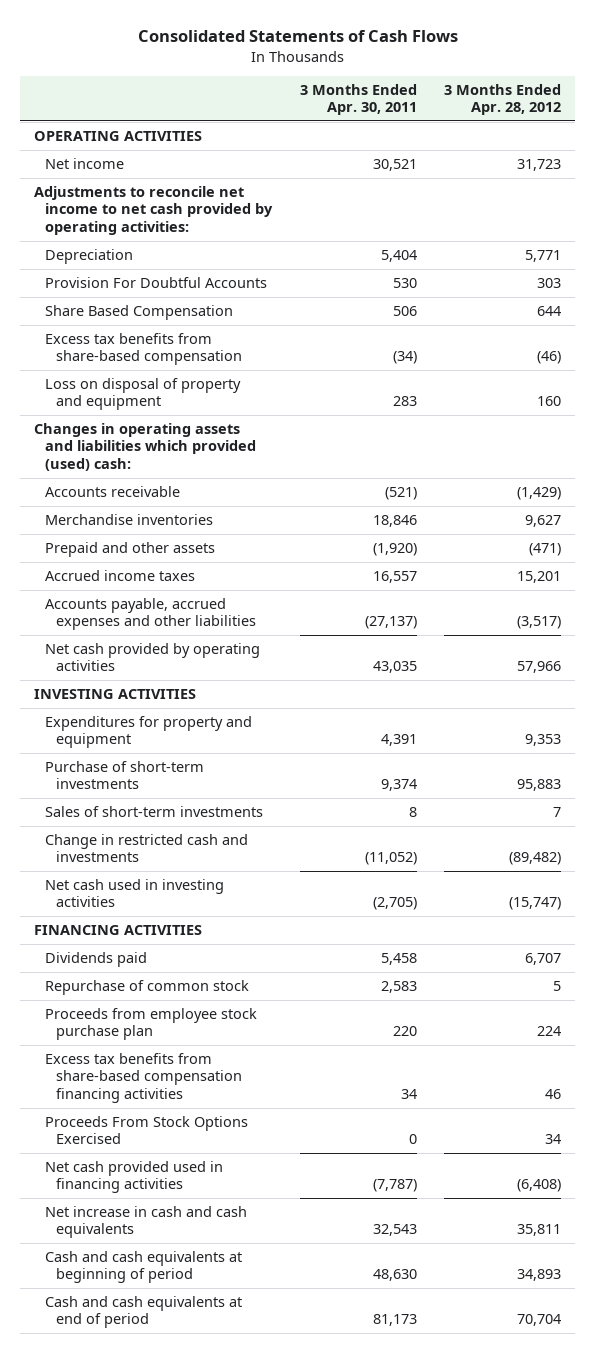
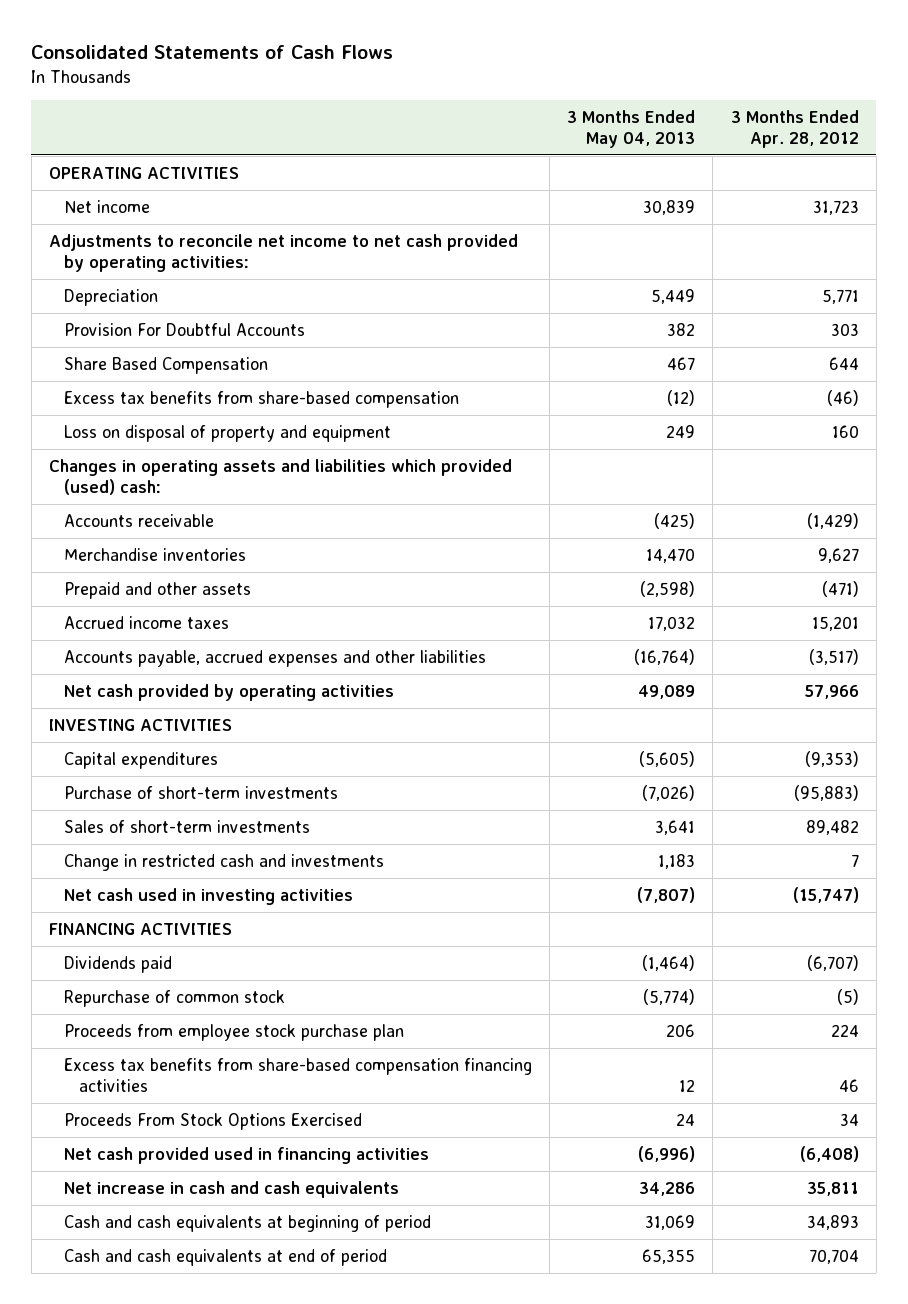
- | 3 Months Ended Apr. 30, 2011 | 3 Months Ended Apr. 28, 2012
+ | 3 Months Ended May 04, 2013 | 3 Months Ended Apr. 28, 2012
- Expenditures for property and equipment | 4,391 | 9,353
- Purchase of short-term investments | 9,374 | 95,883
- Sales of short-term investments | 8 | 7
- Change in restricted cash and investments | (11,052) | (89,482)
+ Capital expenditures | (5,605) | (9,353)
+ Purchase of short-term investments | (7,026) | (95,883)
+ Sales of short-term investments | 3,641 | 89,482
+ Change in restricted cash and investments | 1,183 | 7
- Dividends paid | 5,458 | 6,707
- Repurchase of common stock | 2,583 | 5
+ Dividends paid | (1,464) | (6,707)
+ Repurchase of common stock | (5,774) | (5)

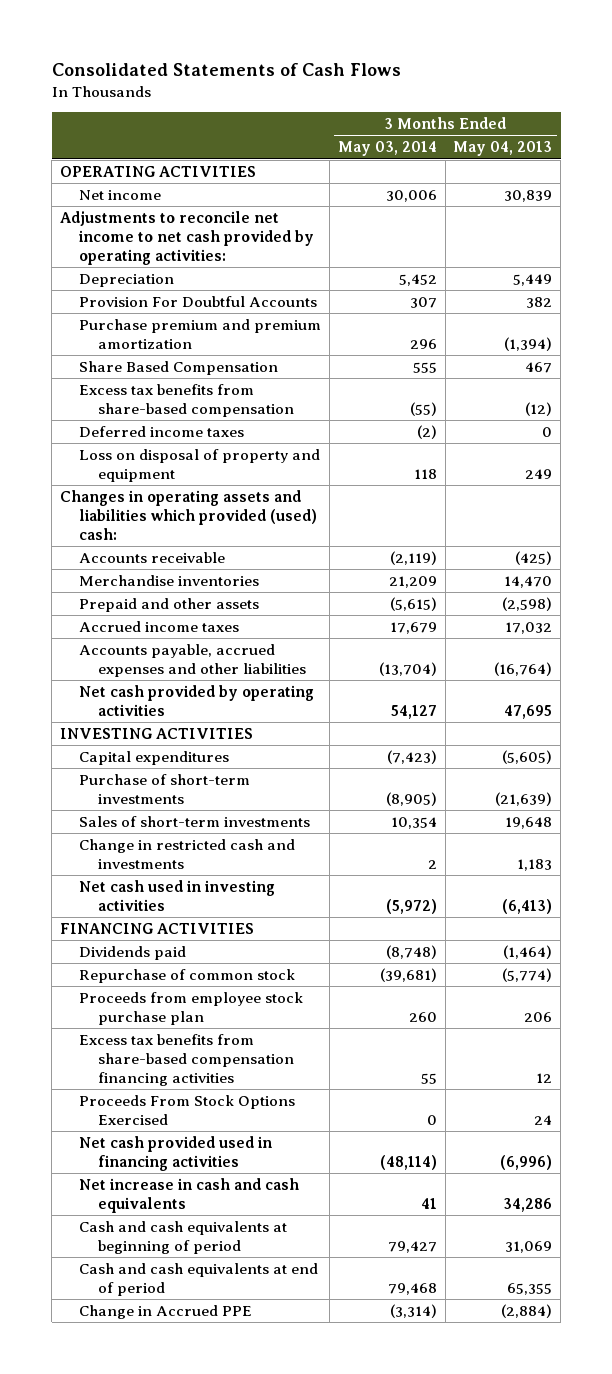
- | 3 Months Ended May 04, 2013 | 3 Months Ended Apr. 28, 2012
+ | 3 Months Ended May 03, 2014 | 3 Months Ended May 04, 2013
+ Purchase premium and premium amortization | 296 | (1,394)
+ Deferred income taxes | (2) | 0
- Net cash provided by operating activities | 49,089 | 57,966
+ Net cash provided by operating activities | 54,127 | 47,695
- Purchase of short-term investments | (7,026) | (95,883)
- Sales of short-term investments | 3,641 | 89,482
+ Purchase of short-term investments | (8,905) | (21,639)
+ Sales of short-term investments | 10,354 | 19,648
- Net cash used in investing activities | (7,807) | (15,747)
+ Net cash used in investing activities | (5,972) | (6,413)
+ Change in Accrued PPE | (3,314) | (2,884)

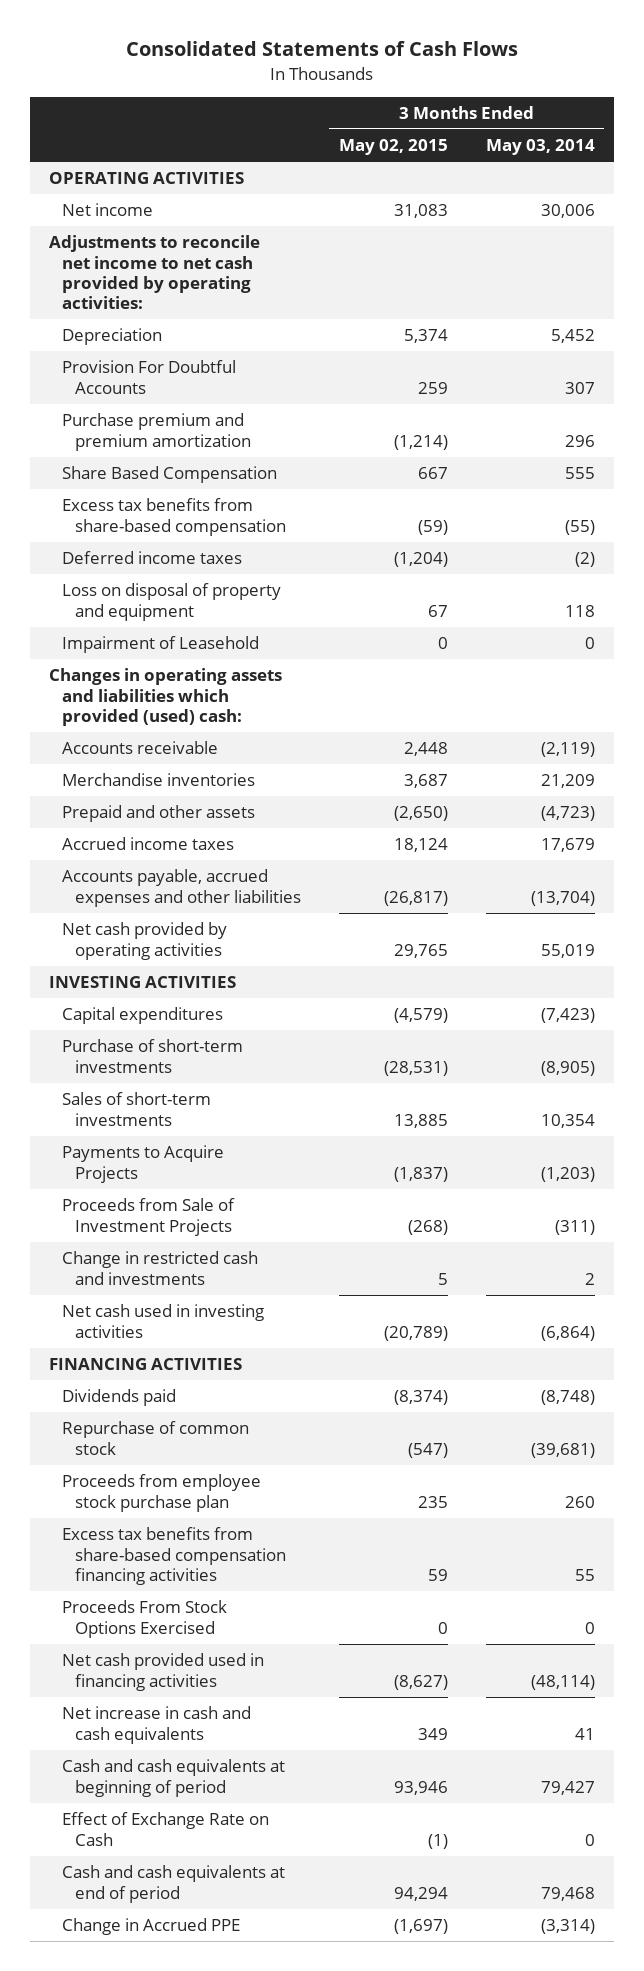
- | 3 Months Ended May 03, 2014 | 3 Months Ended May 04, 2013
+ | 3 Months Ended May 02, 2015 | 3 Months Ended May 03, 2014
+ Impairment of Leasehold | 0 | 0
- Prepaid and other assets | (5,615) | (2,598)
+ Prepaid and other assets | (2,650) | (4,723)
- Net cash provided by operating activities | 54,127 | 47,695
+ Net cash provided by operating activities | 29,765 | 55,019
+ Payments to Acquire Projects | (1,837) | (1,203)
+ Proceeds from Sale of Investment Projects | (268) | (311)
- Net cash used in investing activities | (5,972) | (6,413)
+ Net cash used in investing activities | (20,789) | (6,864)
+ Effect of Exchange Rate on Cash | (1) | 0

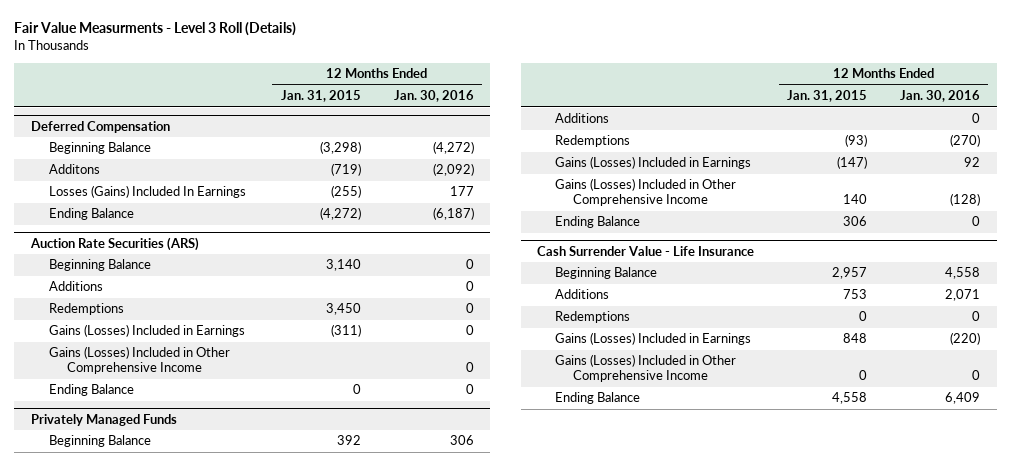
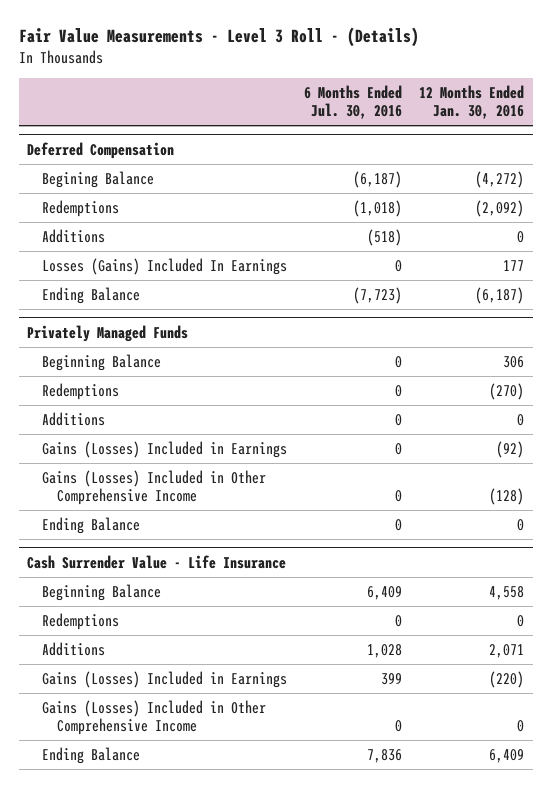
- Fair Value Measurments - Level 3 Roll (Details)
+ Fair Value Measurements - Level 3 Roll - (Details)
- | 12 Months Ended Jan. 31, 2015 | 12 Months Ended Jan. 30, 2016
+ | 6 Months Ended Jul. 30, 2016 | 12 Months Ended Jan. 30, 2016
@ Deferred Compensation
- Beginning Balance | (3,298) | (4,272)
- Additons | (719) | (2,092)
+ Begining Balance | (6,187) | (4,272)
+ Redemptions | (1,018) | (2,092)
+ Additions | (518) | 0
- Auction Rate Securities (ARS)
- Beginning Balance | 3,140 | 0
- Additions | | 0
- Redemptions | 3,450 | 0
- Gains (Losses) Included in Earnings | (311) | 0
- Gains (Losses) Included in Other Comprehensive Income | | 0
- Ending Balance | 0 | 0
@ Privately Managed Funds
- Gains (Losses) Included in Earnings | (147) | 92
moved down: Additions | 0 | 0
+ Gains (Losses) Included in Earnings | 0 | (92)
@ Cash Surrender Value - Life Insurance
moved down: Additions | 1,028 | 2,071

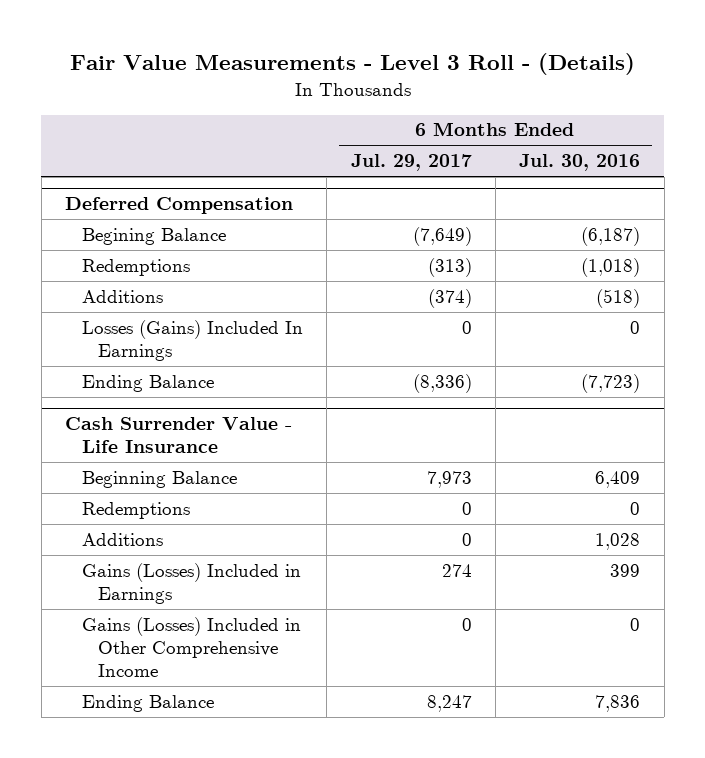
- | 6 Months Ended Jul. 30, 2016 | 12 Months Ended Jan. 30, 2016
+ | 6 Months Ended Jul. 29, 2017 | 6 Months Ended Jul. 30, 2016
- Privately Managed Funds
- Beginning Balance | 0 | 306
- Redemptions | 0 | (270)
- Additions | 0 | 0
- Gains (Losses) Included in Earnings | 0 | (92)
- Gains (Losses) Included in Other Comprehensive Income | 0 | (128)
- Ending Balance | 0 | 0

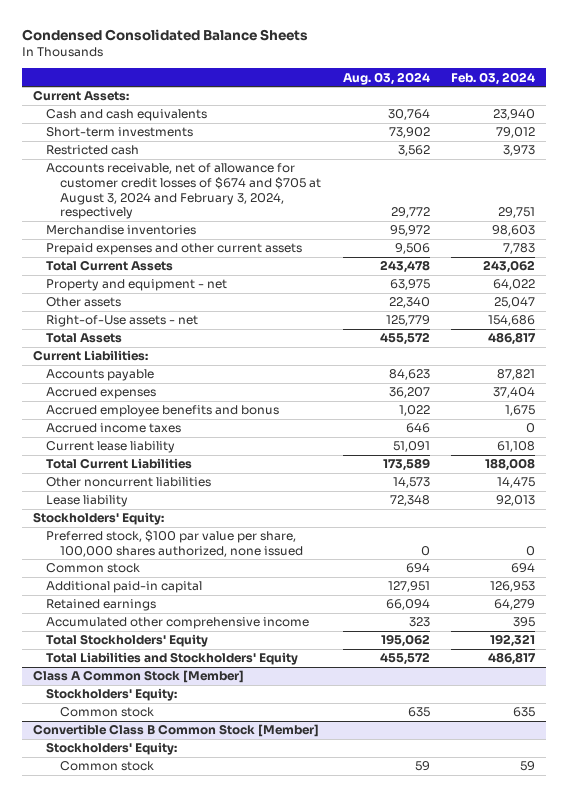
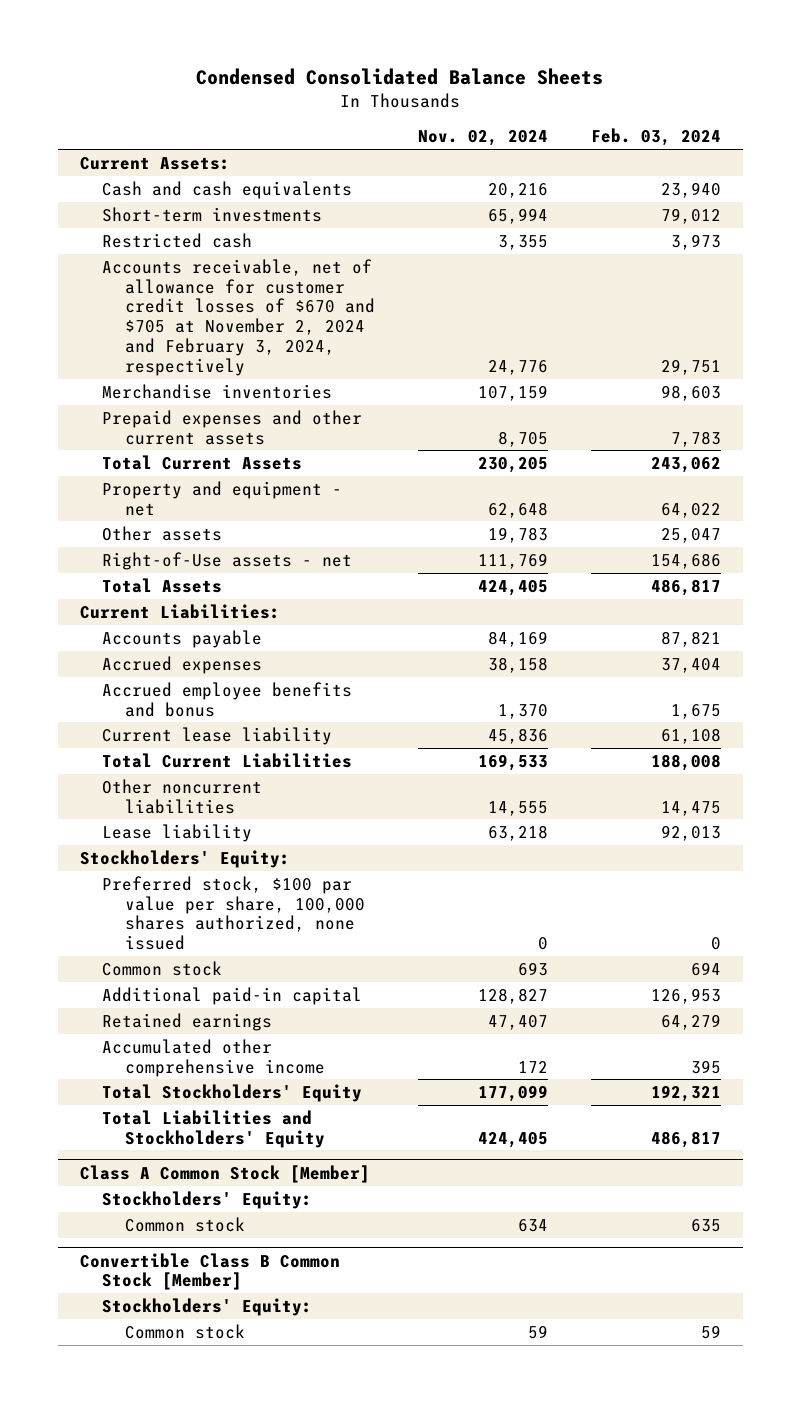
- | Aug. 03, 2024 | Feb. 03, 2024
+ | Nov. 02, 2024 | Feb. 03, 2024
- Accounts receivable, net of allowance for customer credit losses of $674 and $705 at August 3, 2024 and February 3, 2024, respectively | 29,772 | 29,751
+ Accounts receivable, net of allowance for customer credit losses of $670 and $705 at November 2, 2024 and February 3, 2024, respectively | 24,776 | 29,751
- Accrued income taxes | 646 | 0

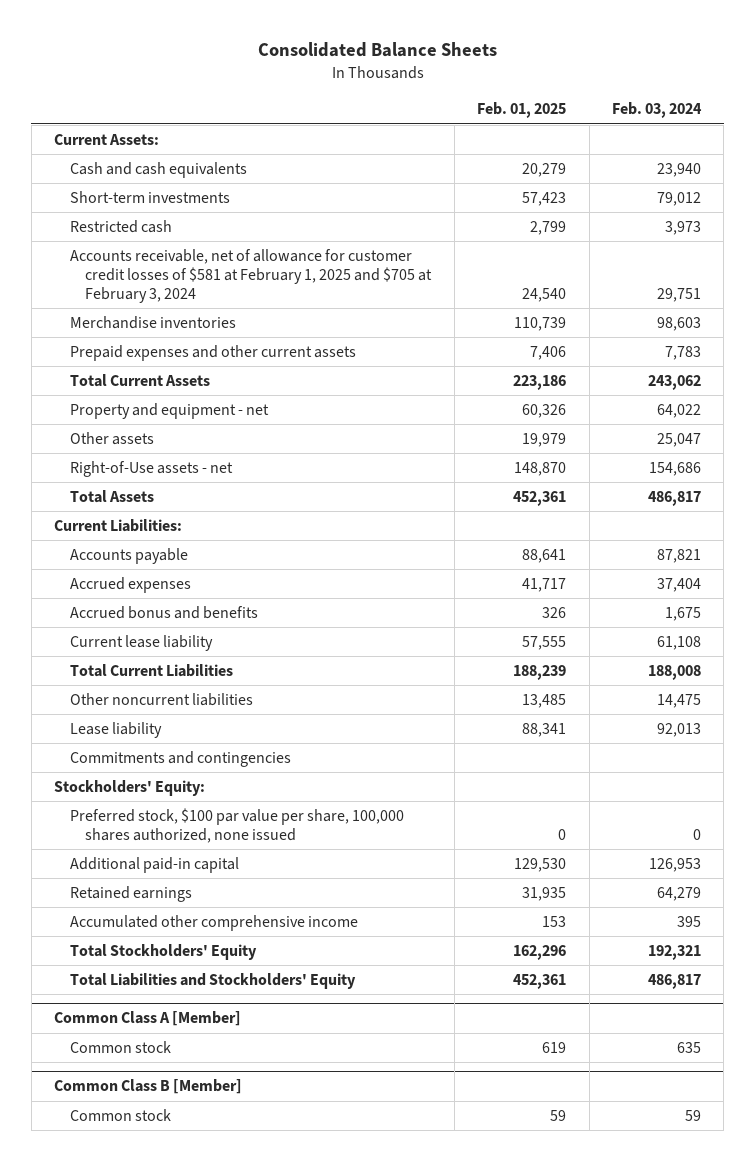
- Condensed Consolidated Balance Sheets
+ Consolidated Balance Sheets
- | Nov. 02, 2024 | Feb. 03, 2024
+ | Feb. 01, 2025 | Feb. 03, 2024
- Accounts receivable, net of allowance for customer credit losses of $670 and $705 at November 2, 2024 and February 3, 2024, respectively | 24,776 | 29,751
+ Accounts receivable, net of allowance for customer credit losses of $581 at February 1, 2025 and $705 at February 3, 2024 | 24,540 | 29,751
- Accrued employee benefits and bonus | 1,370 | 1,675
+ Accrued bonus and benefits | 326 | 1,675
+ Commitments and contingencies
- Common stock | 693 | 694
- Class A Common Stock [Member]
- Stockholders' Equity:
+ Common Class A [Member]
- Convertible Class B Common Stock [Member]
- Stockholders' Equity:
+ Common Class B [Member]

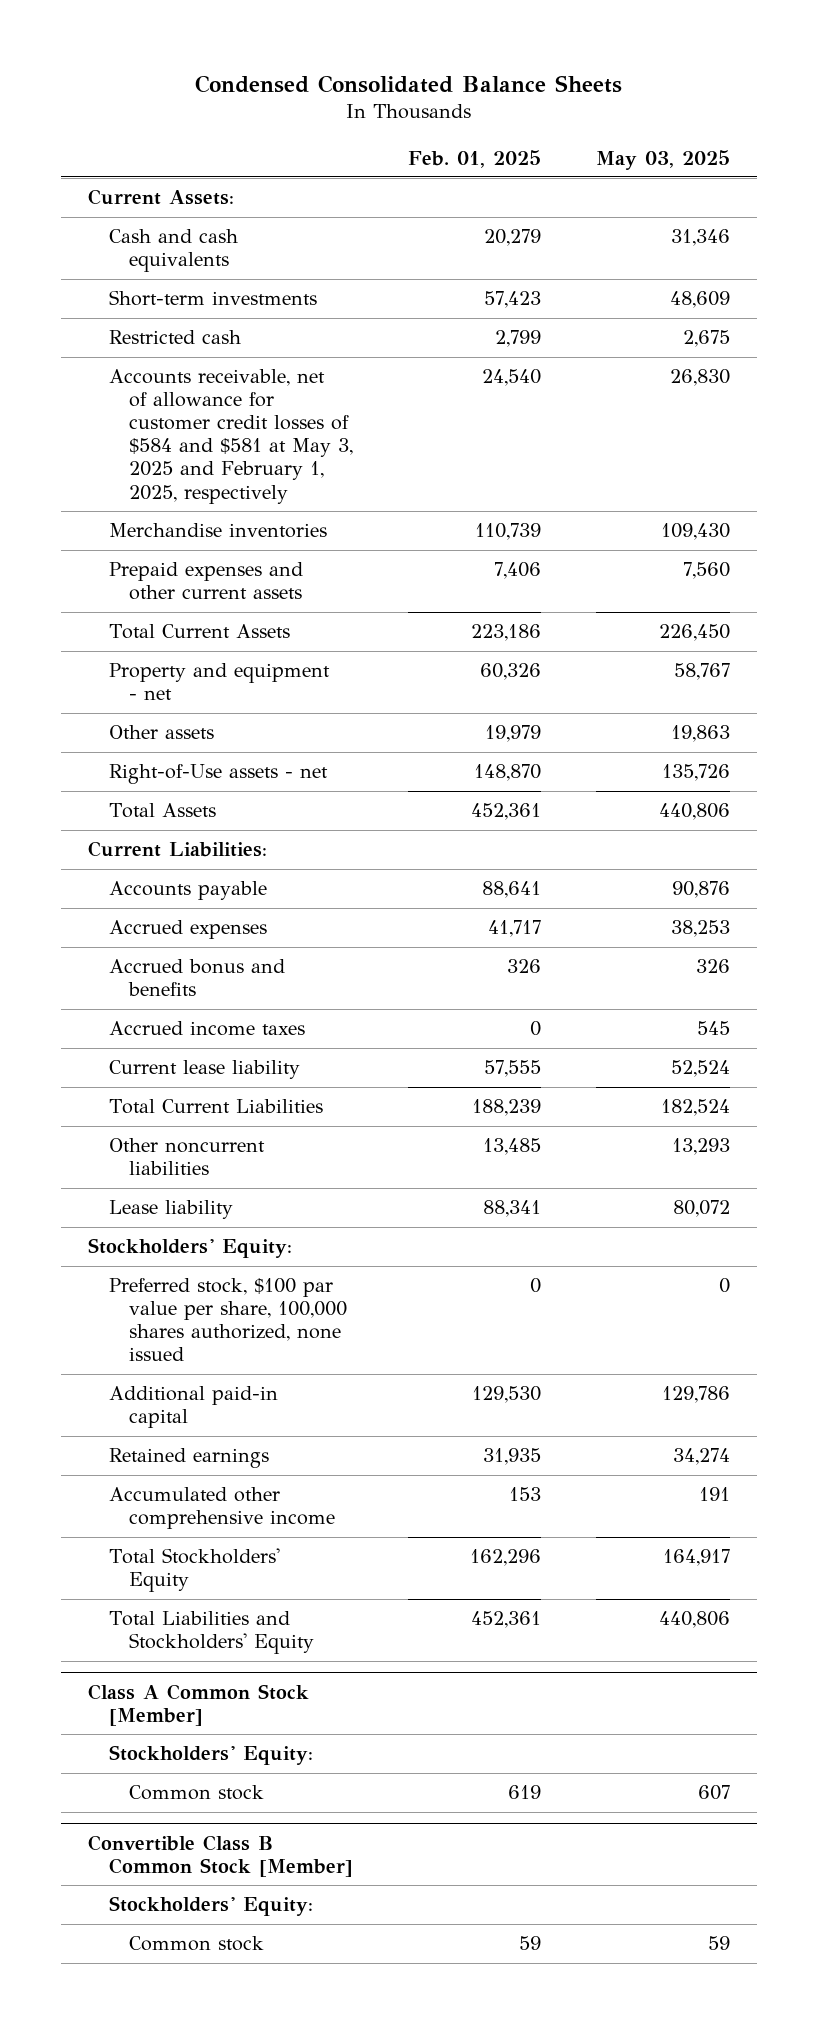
- Consolidated Balance Sheets
+ Condensed Consolidated Balance Sheets
- | Feb. 01, 2025 | Feb. 03, 2024
+ | Feb. 01, 2025 | May 03, 2025
- Accounts receivable, net of allowance for customer credit losses of $581 at February 1, 2025 and $705 at February 3, 2024 | 24,540 | 29,751
+ Accounts receivable, net of allowance for customer credit losses of $584 and $581 at May 3, 2025 and February 1, 2025, respectively | 24,540 | 26,830
+ Accrued income taxes | 0 | 545
- Commitments and contingencies
- Common Class A [Member]
+ Class A Common Stock [Member]
+ Stockholders' Equity:
- Common Class B [Member]
+ Convertible Class B Common Stock [Member]
+ Stockholders' Equity:

